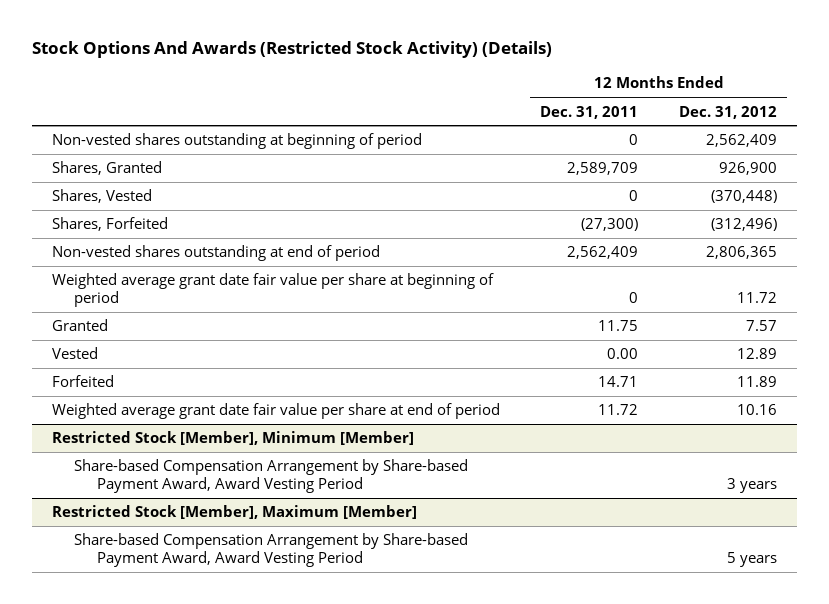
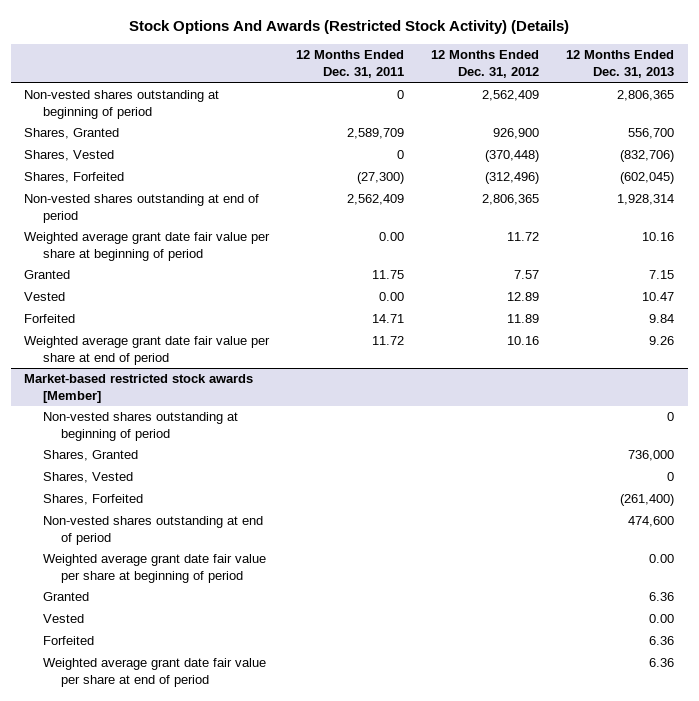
- | 12 Months Ended Dec. 31, 2011 | 12 Months Ended Dec. 31, 2012
+ | 12 Months Ended Dec. 31, 2011 | 12 Months Ended Dec. 31, 2012 | 12 Months Ended Dec. 31, 2013
- Weighted average grant date fair value per share at beginning of period | 0 | 11.72
+ Weighted average grant date fair value per share at beginning of period | 0.00 | 11.72 | 10.16
- Restricted Stock [Member], Minimum [Member]
- Share-based Compensation Arrangement by Share-based Payment Award, Award Vesting Period | | 3 years
- Restricted Stock [Member], Maximum [Member]
- Share-based Compensation Arrangement by Share-based Payment Award, Award Vesting Period | | 5 years
+ Market-based restricted stock awards [Member]
+ Non-vested shares outstanding at beginning of period | | | 0
+ Shares, Granted | | | 736,000
+ Shares, Vested | | | 0
+ Shares, Forfeited | | | (261,400)
+ Non-vested shares outstanding at end of period | | | 474,600
+ Weighted average grant date fair value per share at beginning of period | | | 0.00
+ Granted | | | 6.36
+ Vested | | | 0.00
+ Forfeited | | | 6.36
+ Weighted average grant date fair value per share at end of period | | | 6.36

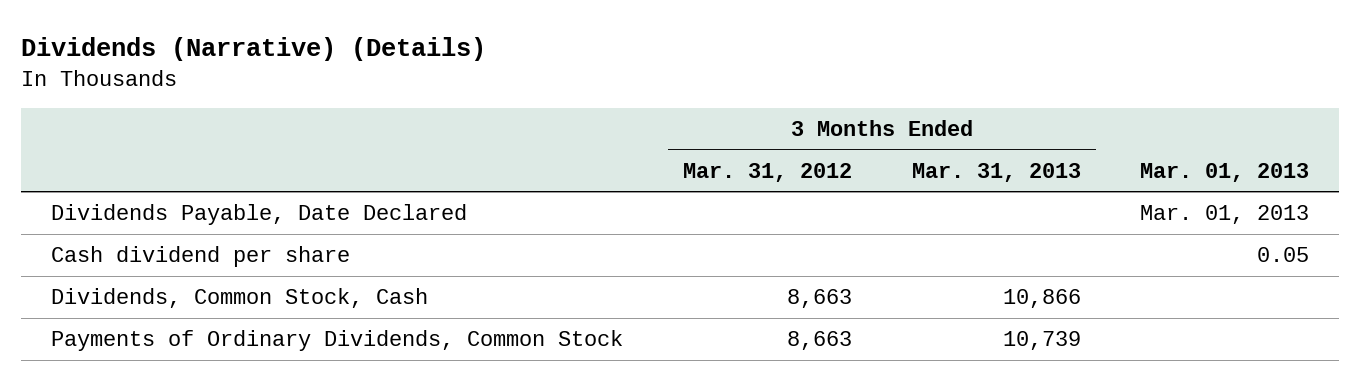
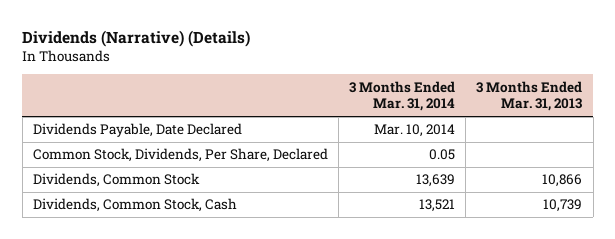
- | 3 Months Ended Mar. 31, 2012 | 3 Months Ended Mar. 31, 2013 | Mar. 01, 2013
+ | 3 Months Ended Mar. 31, 2014 | 3 Months Ended Mar. 31, 2013
- Cash dividend per share | | | 0.05
- Dividends, Common Stock, Cash | 8,663 | 10,866 |
- Payments of Ordinary Dividends, Common Stock | 8,663 | 10,739 |
+ Common Stock, Dividends, Per Share, Declared | 0.05 |
+ Dividends, Common Stock | 13,639 | 10,866
+ Dividends, Common Stock, Cash | 13,521 | 10,739

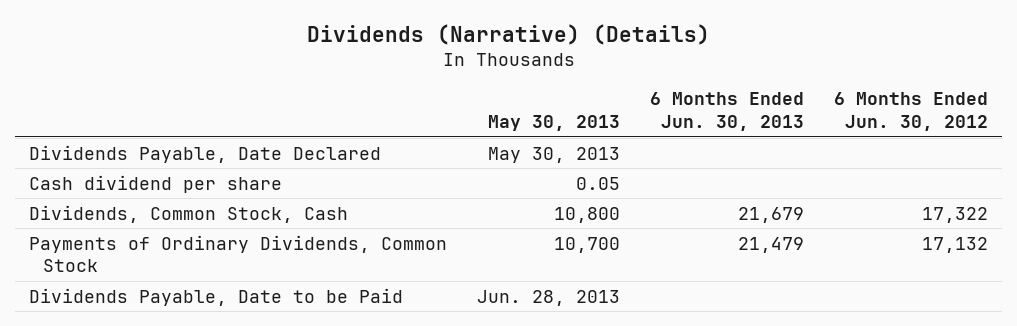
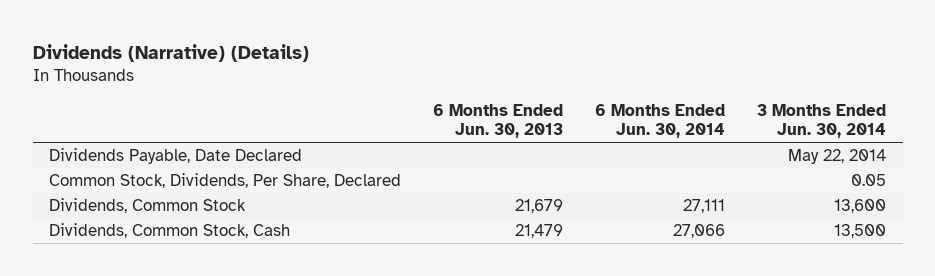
- | May 30, 2013 | 6 Months Ended Jun. 30, 2013 | 6 Months Ended Jun. 30, 2012
+ | 6 Months Ended Jun. 30, 2013 | 6 Months Ended Jun. 30, 2014 | 3 Months Ended Jun. 30, 2014
- Cash dividend per share | 0.05 | |
- Dividends, Common Stock, Cash | 10,800 | 21,679 | 17,322
- Payments of Ordinary Dividends, Common Stock | 10,700 | 21,479 | 17,132
- Dividends Payable, Date to be Paid | Jun. 28, 2013 | |
+ Common Stock, Dividends, Per Share, Declared | | | 0.05
+ Dividends, Common Stock | 21,679 | 27,111 | 13,600
+ Dividends, Common Stock, Cash | 21,479 | 27,066 | 13,500

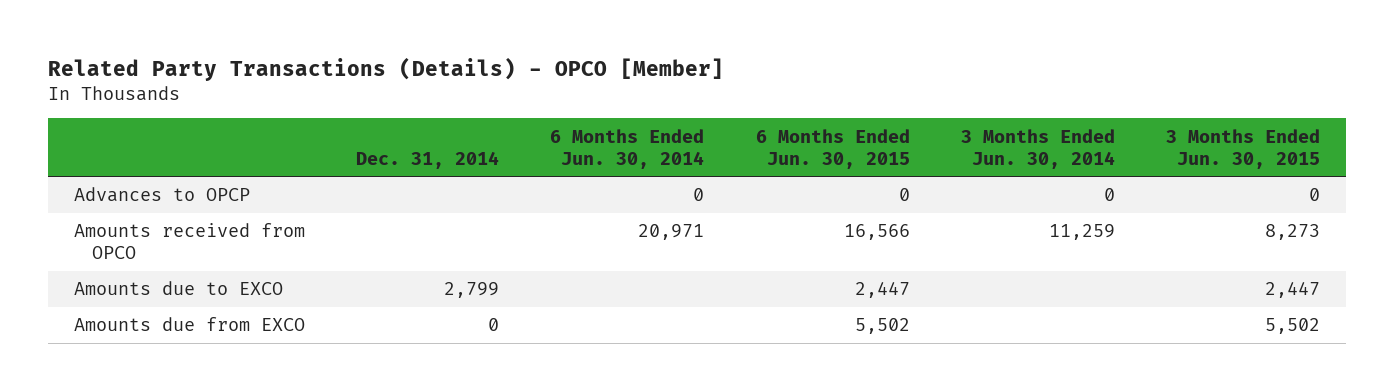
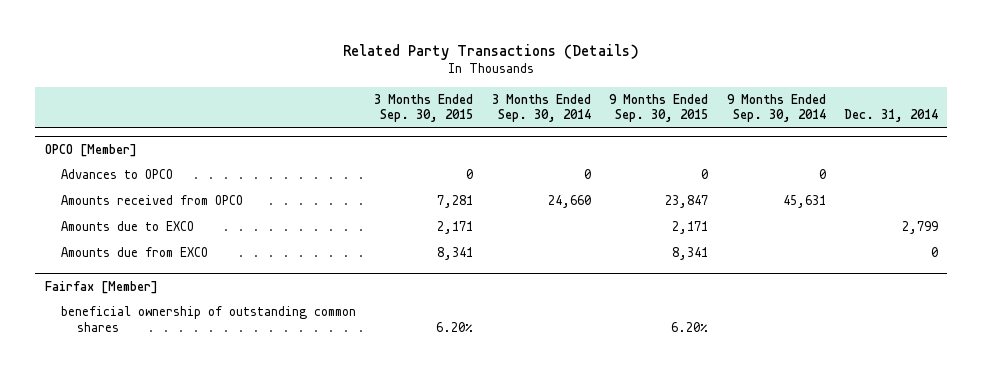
- Related Party Transactions (Details) - OPCO [Member]
+ Related Party Transactions (Details)
- | Dec. 31, 2014 | 6 Months Ended Jun. 30, 2014 | 6 Months Ended Jun. 30, 2015 | 3 Months Ended Jun. 30, 2014 | 3 Months Ended Jun. 30, 2015
+ | 3 Months Ended Sep. 30, 2015 | 3 Months Ended Sep. 30, 2014 | 9 Months Ended Sep. 30, 2015 | 9 Months Ended Sep. 30, 2014 | Dec. 31, 2014
- Advances to OPCP | | 0 | 0 | 0 | 0
+ OPCO [Member]
+ Advances to OPCO | 0 | 0 | 0 | 0 |
+ Fairfax [Member]
+ beneficial ownership of outstanding common shares | 6.20% | | 6.20% | |

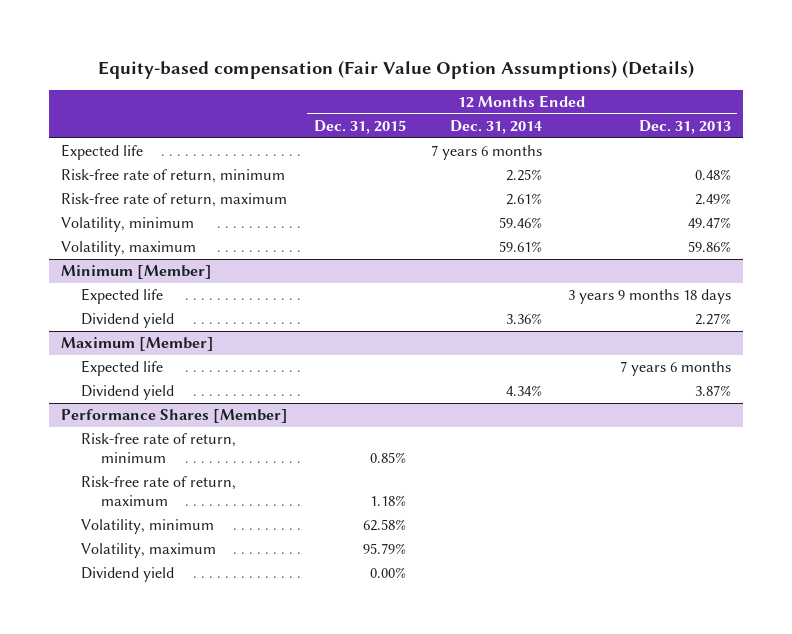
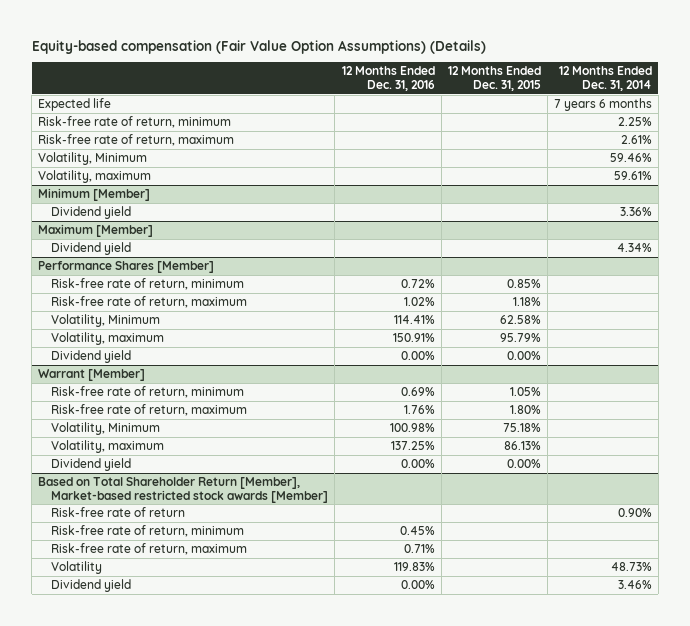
- | 12 Months Ended Dec. 31, 2015 | 12 Months Ended Dec. 31, 2014 | 12 Months Ended Dec. 31, 2013
+ | 12 Months Ended Dec. 31, 2016 | 12 Months Ended Dec. 31, 2015 | 12 Months Ended Dec. 31, 2014
- Volatility, minimum | | 59.46% | 49.47%
+ Volatility, Minimum | | | 59.46%
@ Minimum [Member]
- Expected life | | | 3 years 9 months 18 days
@ Maximum [Member]
- Expected life | | | 7 years 6 months
@ Performance Shares [Member]
- Volatility, minimum | 62.58% | |
+ Volatility, Minimum | 114.41% | 62.58% |
+ Warrant [Member]
+ Risk-free rate of return, minimum | 0.69% | 1.05% |
+ Risk-free rate of return, maximum | 1.76% | 1.80% |
+ Volatility, Minimum | 100.98% | 75.18% |
+ Volatility, maximum | 137.25% | 86.13% |
+ Dividend yield | 0.00% | 0.00% |
+ Based on Total Shareholder Return [Member], Market-based restricted stock awards [Member]
+ Risk-free rate of return | | | 0.90%
+ Risk-free rate of return, minimum | 0.45% | |
+ Risk-free rate of return, maximum | 0.71% | |
+ Volatility | 119.83% | | 48.73%
+ Dividend yield | 0.00% | | 3.46%

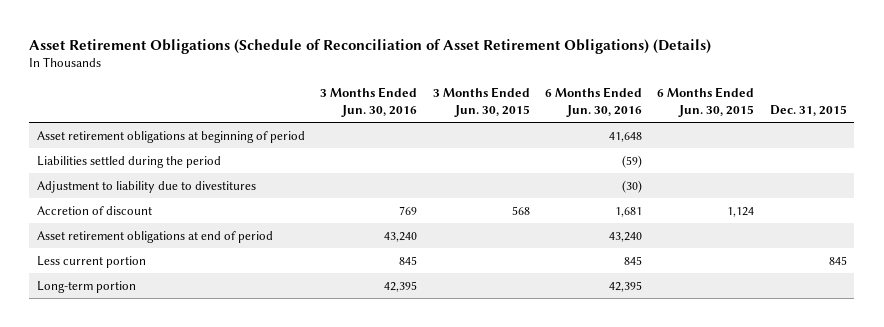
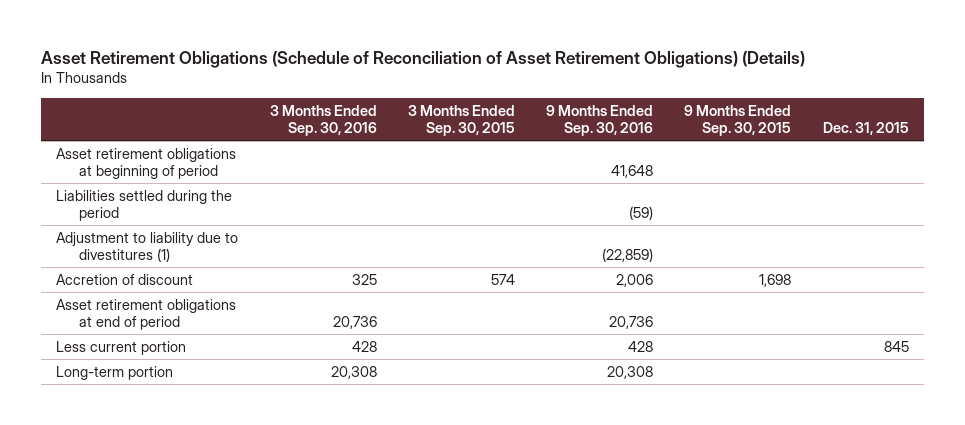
- | 3 Months Ended Jun. 30, 2016 | 3 Months Ended Jun. 30, 2015 | 6 Months Ended Jun. 30, 2016 | 6 Months Ended Jun. 30, 2015 | Dec. 31, 2015
+ | 3 Months Ended Sep. 30, 2016 | 3 Months Ended Sep. 30, 2015 | 9 Months Ended Sep. 30, 2016 | 9 Months Ended Sep. 30, 2015 | Dec. 31, 2015
- Adjustment to liability due to divestitures | | | (30) | |
+ Adjustment to liability due to divestitures (1) | | | (22,859) | |

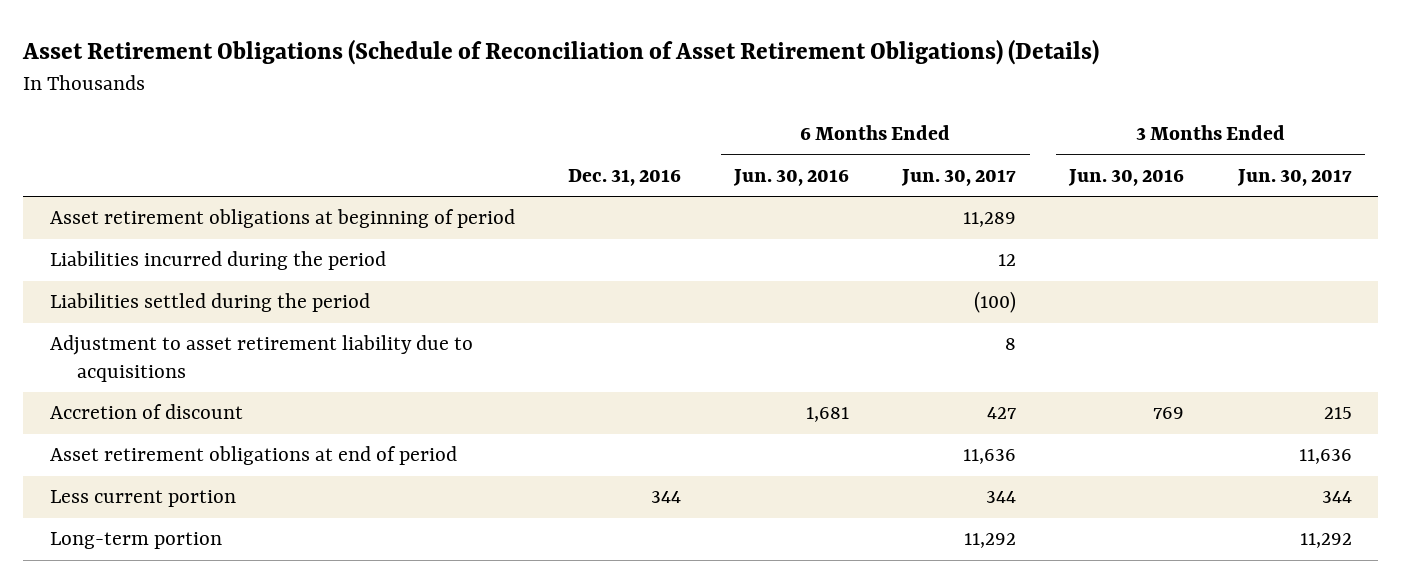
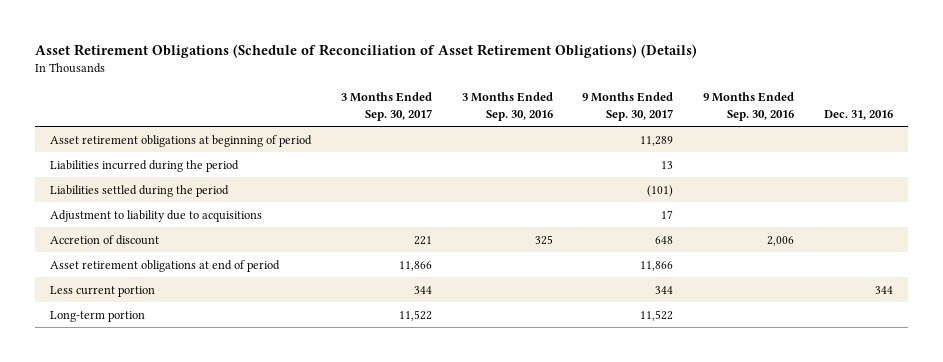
- | Dec. 31, 2016 | 6 Months Ended Jun. 30, 2016 | 6 Months Ended Jun. 30, 2017 | 3 Months Ended Jun. 30, 2016 | 3 Months Ended Jun. 30, 2017
+ | 3 Months Ended Sep. 30, 2017 | 3 Months Ended Sep. 30, 2016 | 9 Months Ended Sep. 30, 2017 | 9 Months Ended Sep. 30, 2016 | Dec. 31, 2016
- Adjustment to asset retirement liability due to acquisitions | | | 8 | |
+ Adjustment to liability due to acquisitions | | | 17 | |

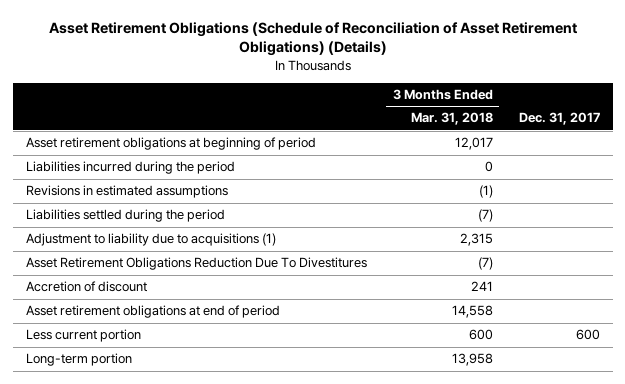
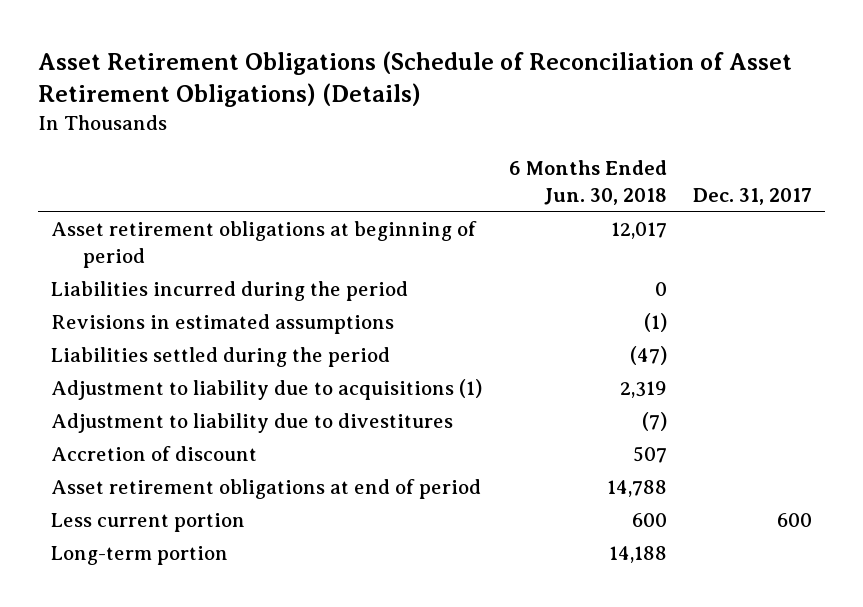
- | 3 Months Ended Mar. 31, 2018 | Dec. 31, 2017
+ | 6 Months Ended Jun. 30, 2018 | Dec. 31, 2017
- Asset Retirement Obligations Reduction Due To Divestitures | (7) |
+ Adjustment to liability due to divestitures | (7) |

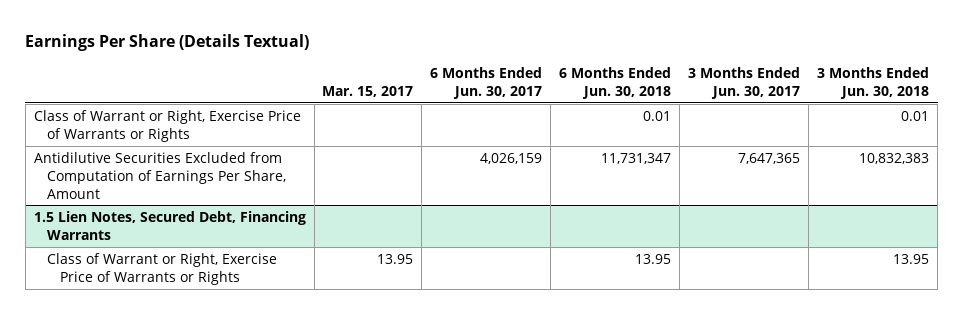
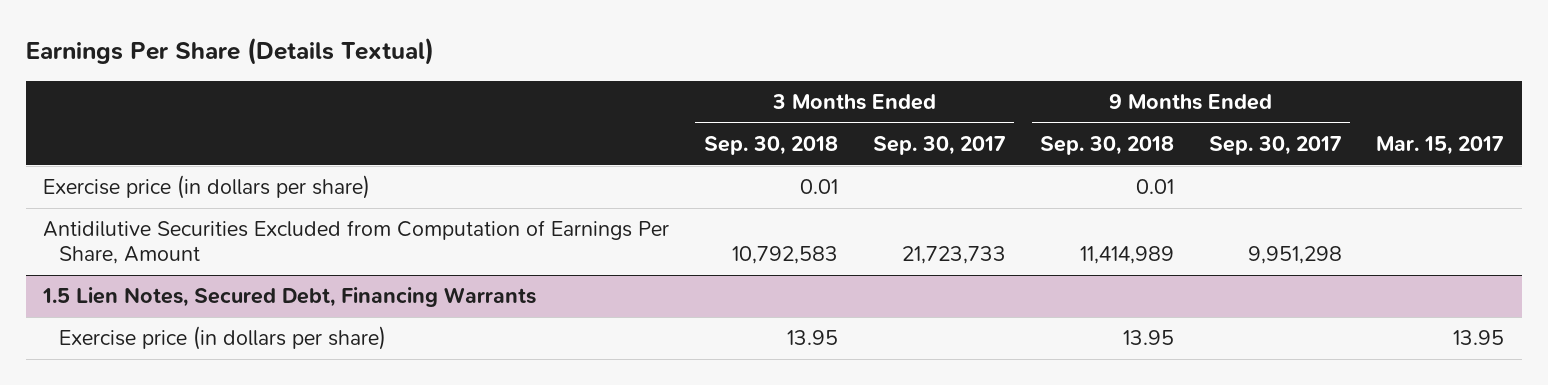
- | Mar. 15, 2017 | 6 Months Ended Jun. 30, 2017 | 6 Months Ended Jun. 30, 2018 | 3 Months Ended Jun. 30, 2017 | 3 Months Ended Jun. 30, 2018
+ | 3 Months Ended Sep. 30, 2018 | 3 Months Ended Sep. 30, 2017 | 9 Months Ended Sep. 30, 2018 | 9 Months Ended Sep. 30, 2017 | Mar. 15, 2017
- Class of Warrant or Right, Exercise Price of Warrants or Rights | | | 0.01 | | 0.01
+ Exercise price (in dollars per share) | 0.01 | | 0.01 | |
@ 1.5 Lien Notes, Secured Debt, Financing Warrants
- Class of Warrant or Right, Exercise Price of Warrants or Rights | 13.95 | | 13.95 | | 13.95
+ Exercise price (in dollars per share) | 13.95 | | 13.95 | | 13.95

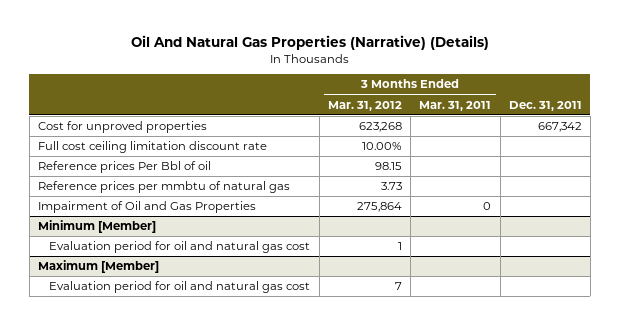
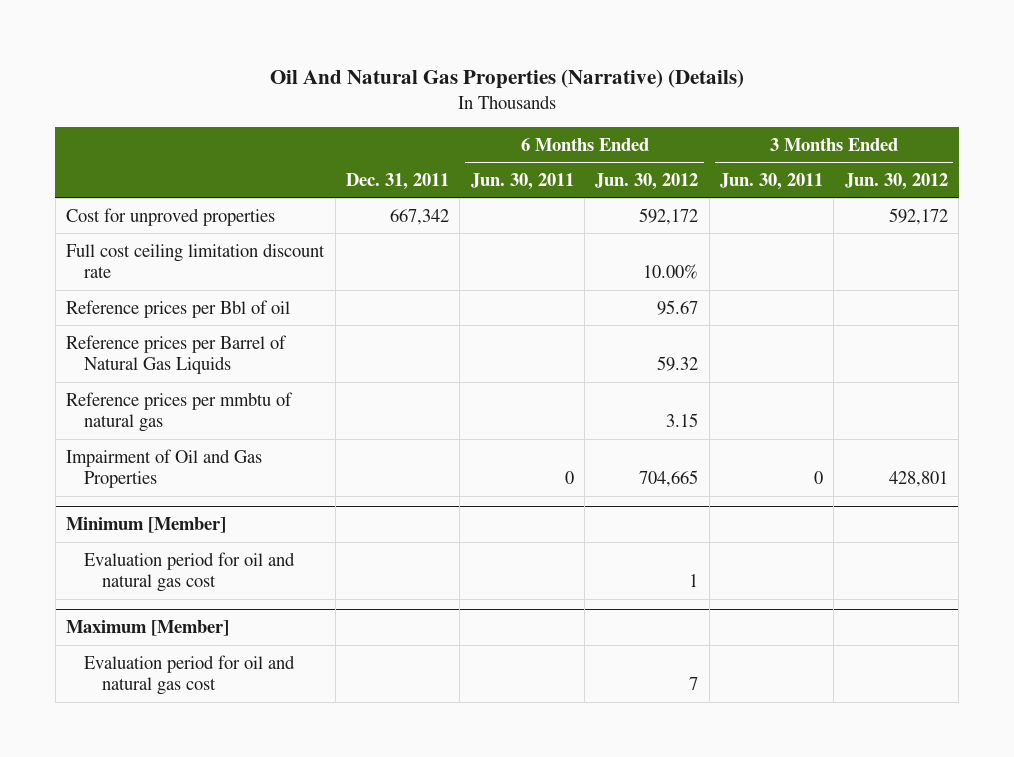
- | 3 Months Ended Mar. 31, 2012 | 3 Months Ended Mar. 31, 2011 | Dec. 31, 2011
+ | Dec. 31, 2011 | 6 Months Ended Jun. 30, 2011 | 6 Months Ended Jun. 30, 2012 | 3 Months Ended Jun. 30, 2011 | 3 Months Ended Jun. 30, 2012
- Reference prices Per Bbl of oil | 98.15 | |
+ Reference prices per Bbl of oil | | | 95.67 | |
+ Reference prices per Barrel of Natural Gas Liquids | | | 59.32 | |

